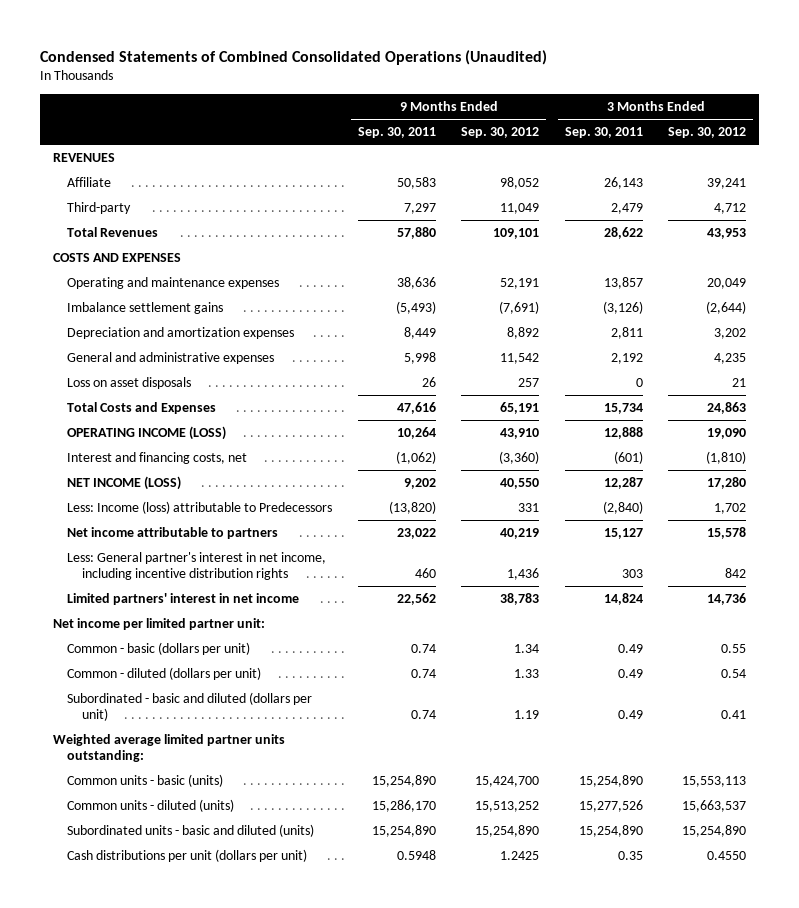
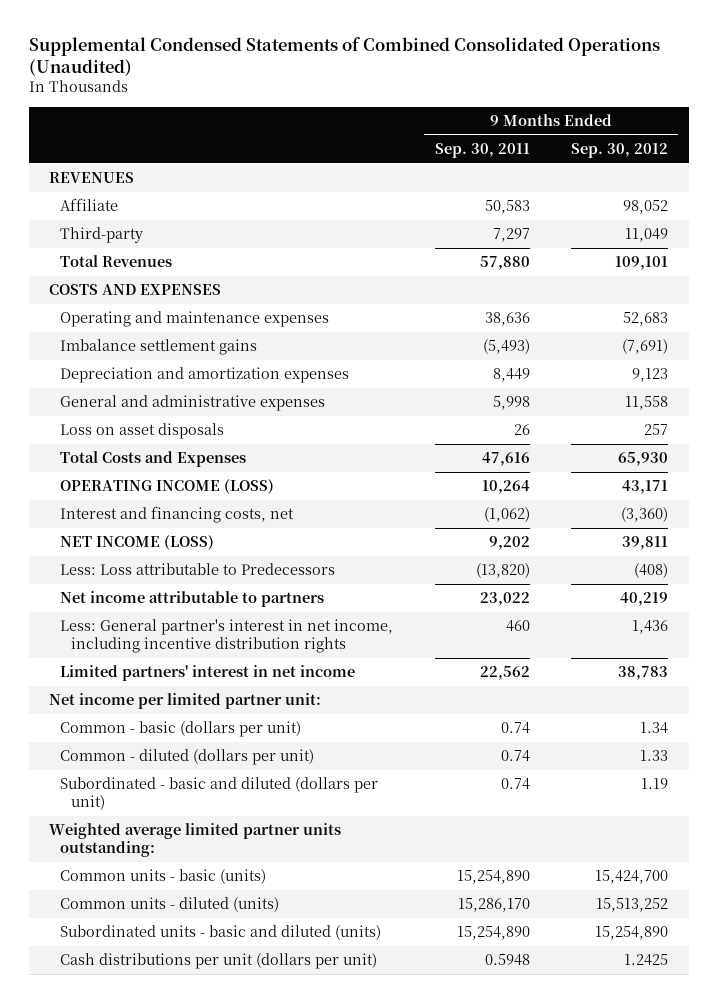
- Condensed Statements of Combined Consolidated Operations (Unaudited)
+ Supplemental Condensed Statements of Combined Consolidated Operations (Unaudited)
- | 9 Months Ended Sep. 30, 2011 | 9 Months Ended Sep. 30, 2012 | 3 Months Ended Sep. 30, 2011 | 3 Months Ended Sep. 30, 2012
+ | 9 Months Ended Sep. 30, 2011 | 9 Months Ended Sep. 30, 2012
- Operating and maintenance expenses | 38,636 | 52,191 | 13,857 | 20,049
+ Operating and maintenance expenses | 38,636 | 52,683
- Depreciation and amortization expenses | 8,449 | 8,892 | 2,811 | 3,202
- General and administrative expenses | 5,998 | 11,542 | 2,192 | 4,235
+ Depreciation and amortization expenses | 8,449 | 9,123
+ General and administrative expenses | 5,998 | 11,558
- Total Costs and Expenses | 47,616 | 65,191 | 15,734 | 24,863
- OPERATING INCOME (LOSS) | 10,264 | 43,910 | 12,888 | 19,090
+ Total Costs and Expenses | 47,616 | 65,930
+ OPERATING INCOME (LOSS) | 10,264 | 43,171
- NET INCOME (LOSS) | 9,202 | 40,550 | 12,287 | 17,280
- Less: Income (loss) attributable to Predecessors | (13,820) | 331 | (2,840) | 1,702
+ NET INCOME (LOSS) | 9,202 | 39,811
+ Less: Loss attributable to Predecessors | (13,820) | (408)

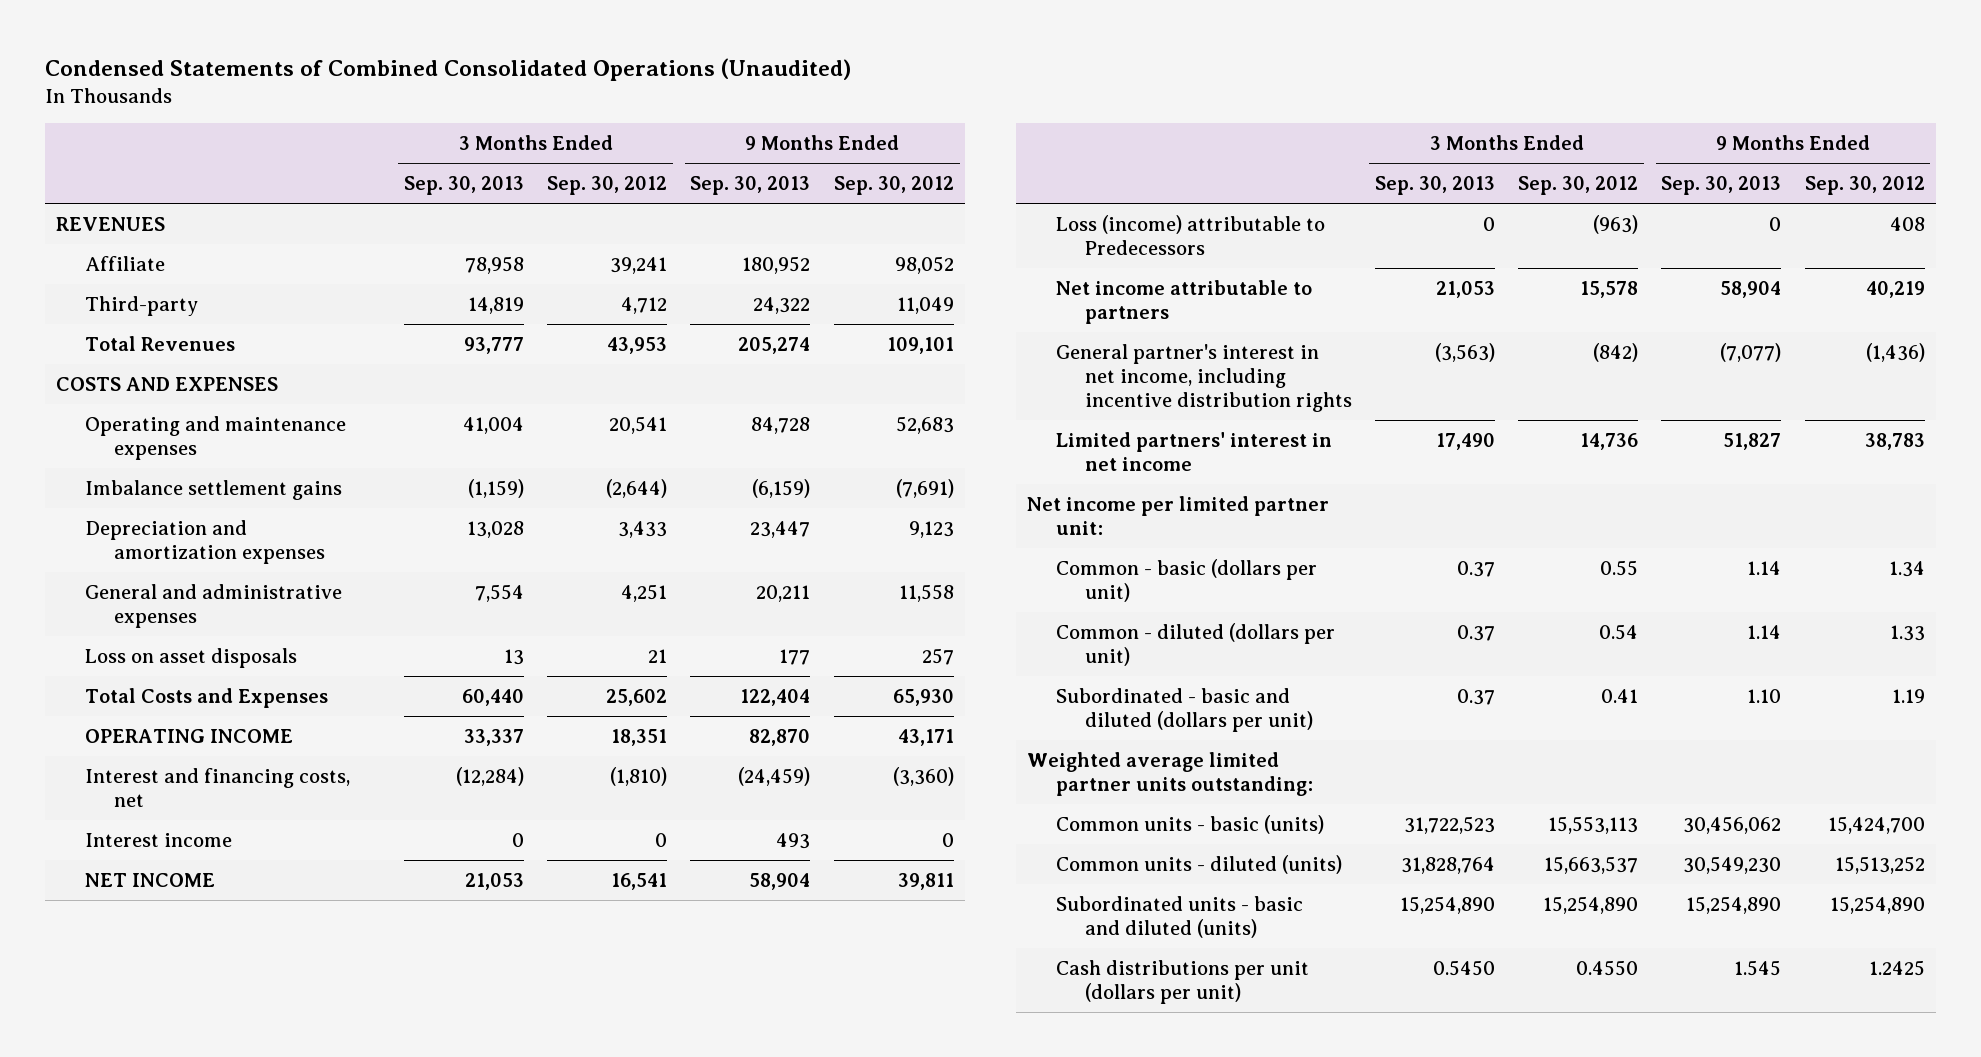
- Supplemental Condensed Statements of Combined Consolidated Operations (Unaudited)
+ Condensed Statements of Combined Consolidated Operations (Unaudited)
- | 9 Months Ended Sep. 30, 2011 | 9 Months Ended Sep. 30, 2012
+ | 3 Months Ended Sep. 30, 2013 | 3 Months Ended Sep. 30, 2012 | 9 Months Ended Sep. 30, 2013 | 9 Months Ended Sep. 30, 2012
- OPERATING INCOME (LOSS) | 10,264 | 43,171
+ OPERATING INCOME | 33,337 | 18,351 | 82,870 | 43,171
- NET INCOME (LOSS) | 9,202 | 39,811
- Less: Loss attributable to Predecessors | (13,820) | (408)
+ Interest income | 0 | 0 | 493 | 0
+ NET INCOME | 21,053 | 16,541 | 58,904 | 39,811
+ Loss (income) attributable to Predecessors | 0 | (963) | 0 | 408
- Less: General partner's interest in net income, including incentive distribution rights | 460 | 1,436
+ General partner's interest in net income, including incentive distribution rights | (3,563) | (842) | (7,077) | (1,436)

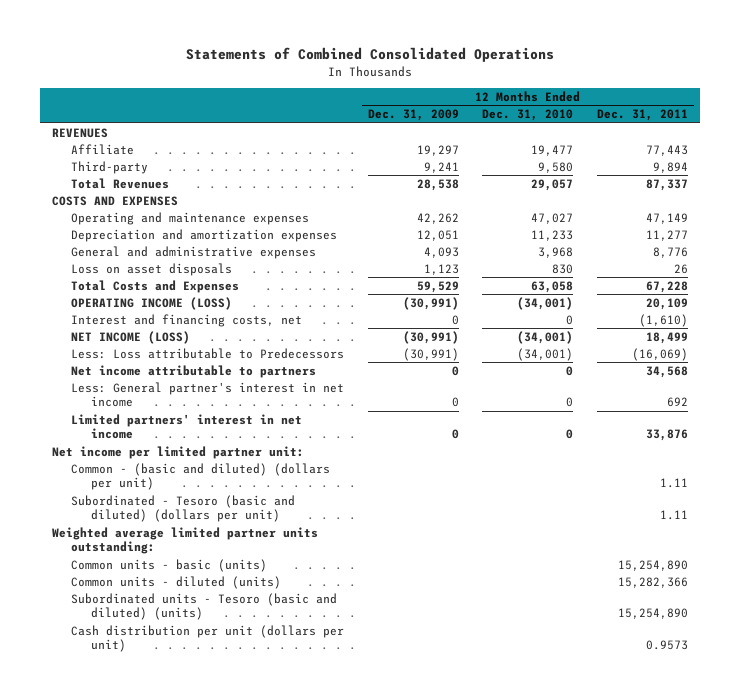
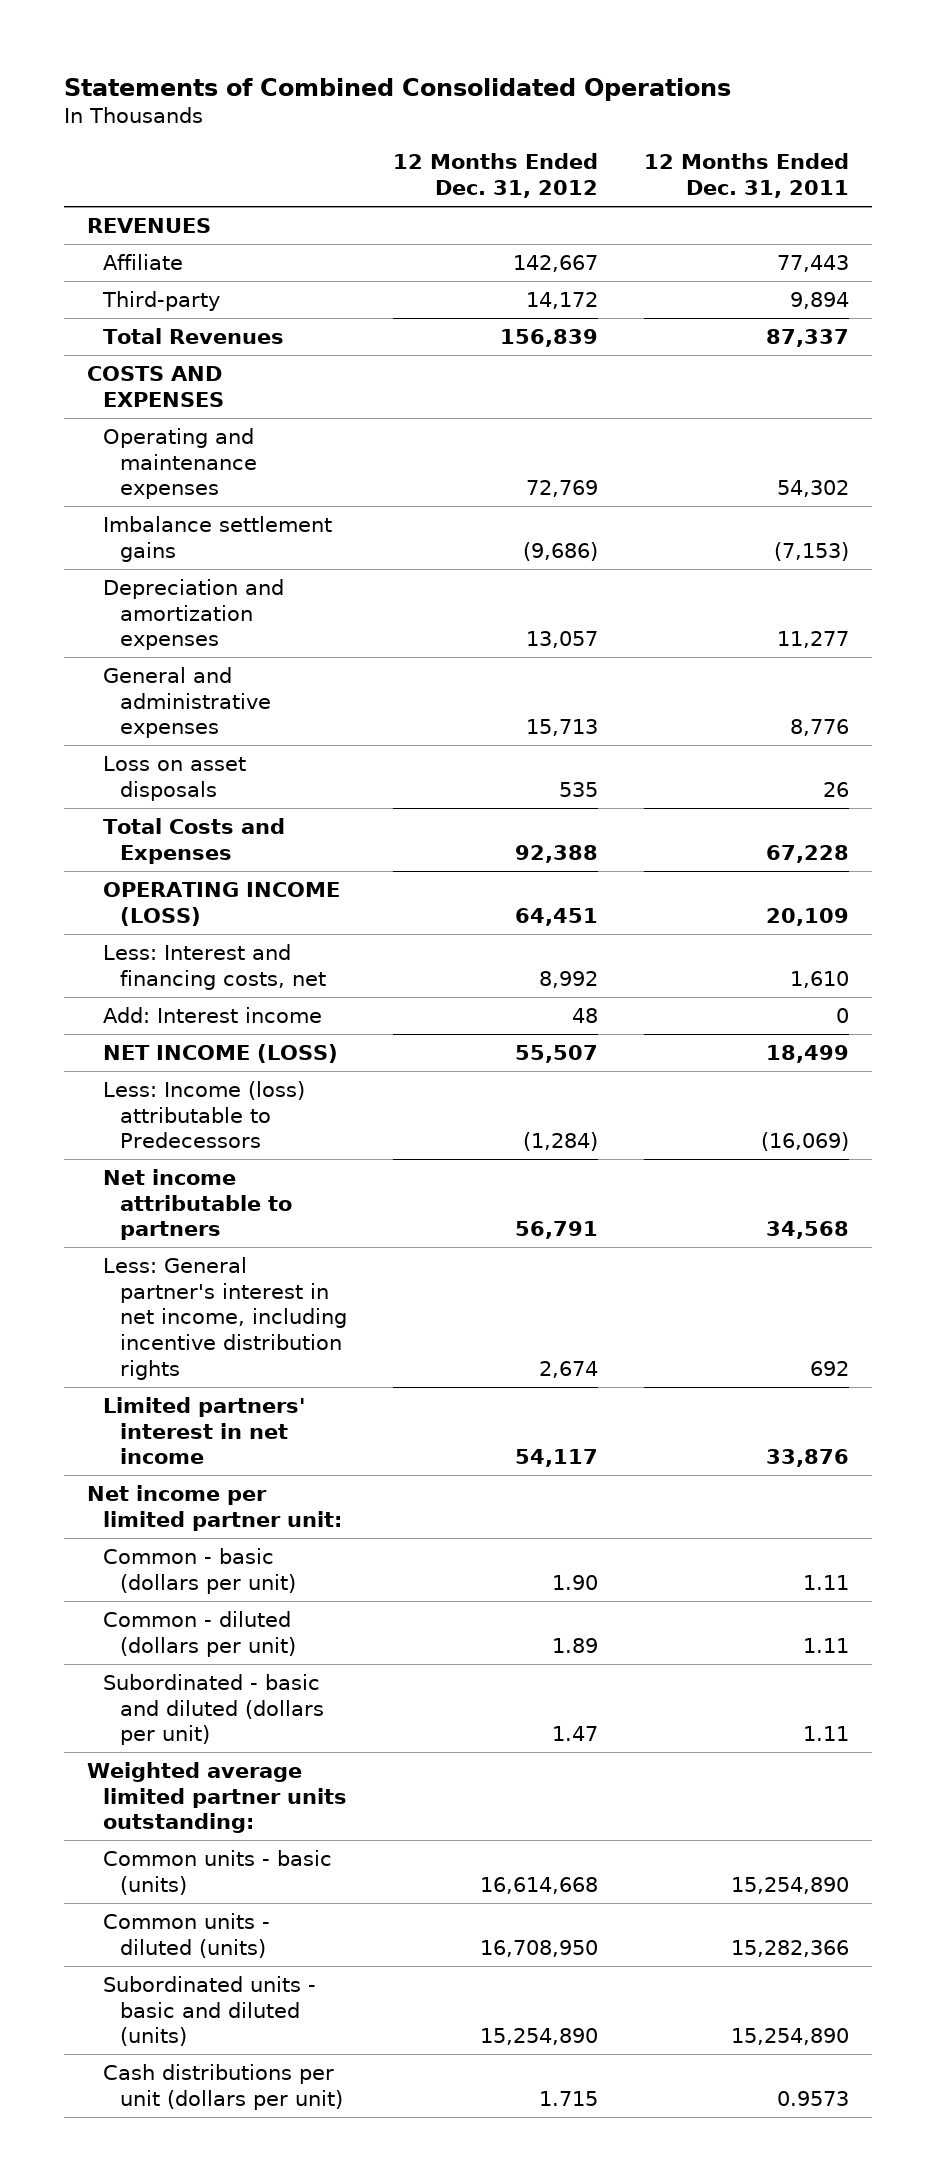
- | 12 Months Ended Dec. 31, 2009 | 12 Months Ended Dec. 31, 2010 | 12 Months Ended Dec. 31, 2011
+ | 12 Months Ended Dec. 31, 2012 | 12 Months Ended Dec. 31, 2011
- Operating and maintenance expenses | 42,262 | 47,027 | 47,149
+ Operating and maintenance expenses | 72,769 | 54,302
+ Imbalance settlement gains | (9,686) | (7,153)
- Interest and financing costs, net | 0 | 0 | (1,610)
+ Less: Interest and financing costs, net | 8,992 | 1,610
+ Add: Interest income | 48 | 0
- Less: Loss attributable to Predecessors | (30,991) | (34,001) | (16,069)
+ Less: Income (loss) attributable to Predecessors | (1,284) | (16,069)
- Less: General partner's interest in net income | 0 | 0 | 692
+ Less: General partner's interest in net income, including incentive distribution rights | 2,674 | 692
- Common - (basic and diluted) (dollars per unit) | | | 1.11
- Subordinated - Tesoro (basic and diluted) (dollars per unit) | | | 1.11
+ Common - basic (dollars per unit) | 1.90 | 1.11
+ Common - diluted (dollars per unit) | 1.89 | 1.11
+ Subordinated - basic and diluted (dollars per unit) | 1.47 | 1.11
- Subordinated units - Tesoro (basic and diluted) (units) | | | 15,254,890
- Cash distribution per unit (dollars per unit) | | | 0.9573
+ Subordinated units - basic and diluted (units) | 15,254,890 | 15,254,890
+ Cash distributions per unit (dollars per unit) | 1.715 | 0.9573

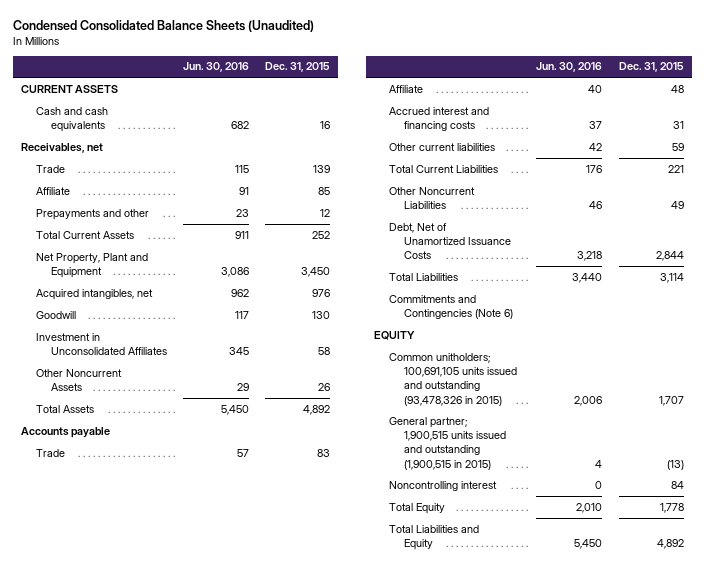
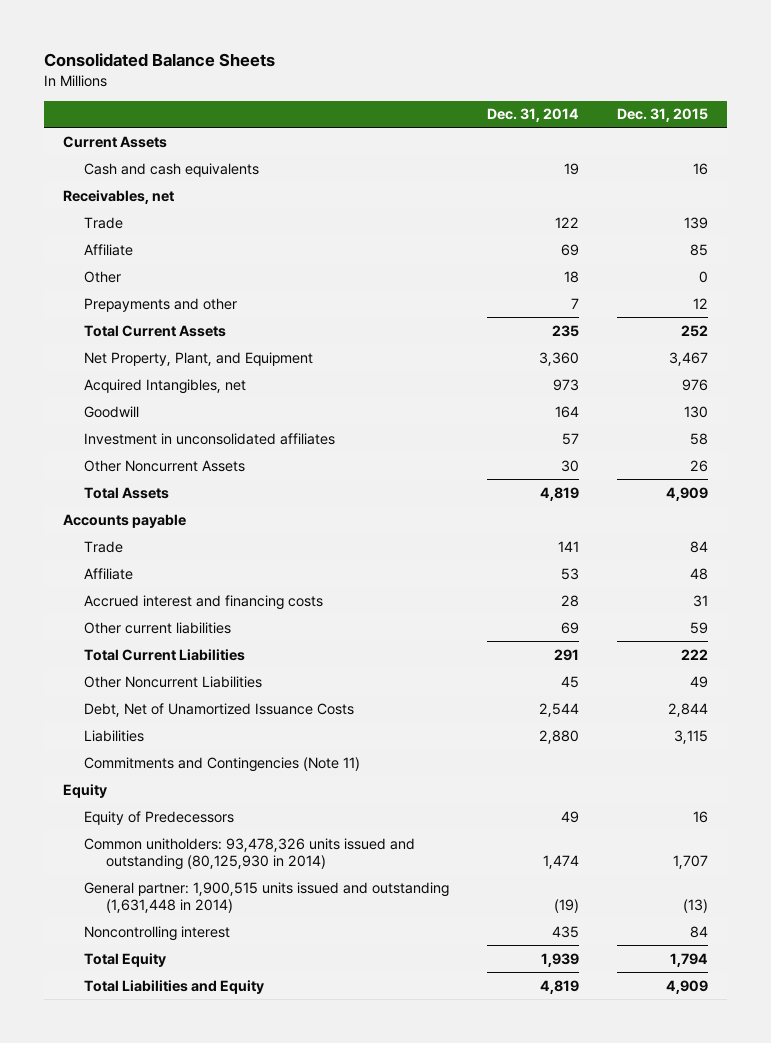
- Condensed Consolidated Balance Sheets (Unaudited)
+ Consolidated Balance Sheets
- | Jun. 30, 2016 | Dec. 31, 2015
+ | Dec. 31, 2014 | Dec. 31, 2015
- CURRENT ASSETS
+ Current Assets
+ Other | 18 | 0
- Net Property, Plant and Equipment | 3,086 | 3,450
- Acquired intangibles, net | 962 | 976
+ Net Property, Plant, and Equipment | 3,360 | 3,467
+ Acquired Intangibles, net | 973 | 976
- Investment in Unconsolidated Affiliates | 345 | 58
+ Investment in unconsolidated affiliates | 57 | 58
- Total Assets | 5,450 | 4,892
+ Total Assets | 4,819 | 4,909
- Trade | 57 | 83
+ Trade | 141 | 84
- Total Current Liabilities | 176 | 221
+ Total Current Liabilities | 291 | 222
- Total Liabilities | 3,440 | 3,114
- Commitments and Contingencies (Note 6)
- EQUITY
- Common unitholders; 100,691,105 units issued and outstanding (93,478,326 in 2015) | 2,006 | 1,707
- General partner; 1,900,515 units issued and outstanding (1,900,515 in 2015) | 4 | (13)
+ Liabilities | 2,880 | 3,115
+ Commitments and Contingencies (Note 11)
+ Equity
+ Equity of Predecessors | 49 | 16
+ Common unitholders: 93,478,326 units issued and outstanding (80,125,930 in 2014) | 1,474 | 1,707
+ General partner: 1,900,515 units issued and outstanding (1,631,448 in 2014) | (19) | (13)
- Total Equity | 2,010 | 1,778
- Total Liabilities and Equity | 5,450 | 4,892
+ Total Equity | 1,939 | 1,794
+ Total Liabilities and Equity | 4,819 | 4,909

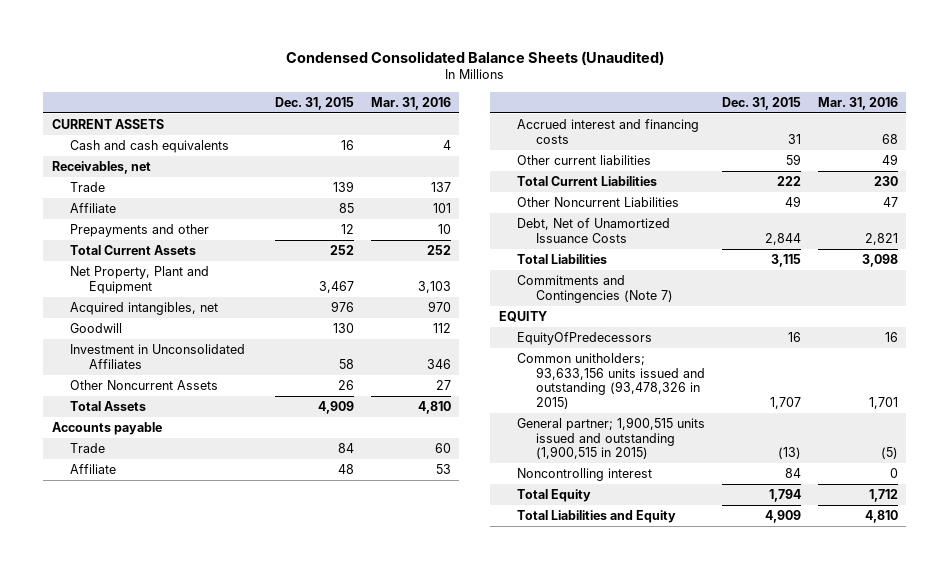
- Consolidated Balance Sheets
+ Condensed Consolidated Balance Sheets (Unaudited)
- | Dec. 31, 2014 | Dec. 31, 2015
+ | Dec. 31, 2015 | Mar. 31, 2016
- Current Assets
+ CURRENT ASSETS
- Other | 18 | 0
- Net Property, Plant, and Equipment | 3,360 | 3,467
- Acquired Intangibles, net | 973 | 976
+ Net Property, Plant and Equipment | 3,467 | 3,103
+ Acquired intangibles, net | 976 | 970
- Investment in unconsolidated affiliates | 57 | 58
+ Investment in Unconsolidated Affiliates | 58 | 346
- Liabilities | 2,880 | 3,115
- Commitments and Contingencies (Note 11)
- Equity
- Equity of Predecessors | 49 | 16
- Common unitholders: 93,478,326 units issued and outstanding (80,125,930 in 2014) | 1,474 | 1,707
- General partner: 1,900,515 units issued and outstanding (1,631,448 in 2014) | (19) | (13)
+ Total Liabilities | 3,115 | 3,098
+ Commitments and Contingencies (Note 7)
+ EQUITY
+ EquityOfPredecessors | 16 | 16
+ Common unitholders; 93,633,156 units issued and outstanding (93,478,326 in 2015) | 1,707 | 1,701
+ General partner; 1,900,515 units issued and outstanding (1,900,515 in 2015) | (13) | (5)

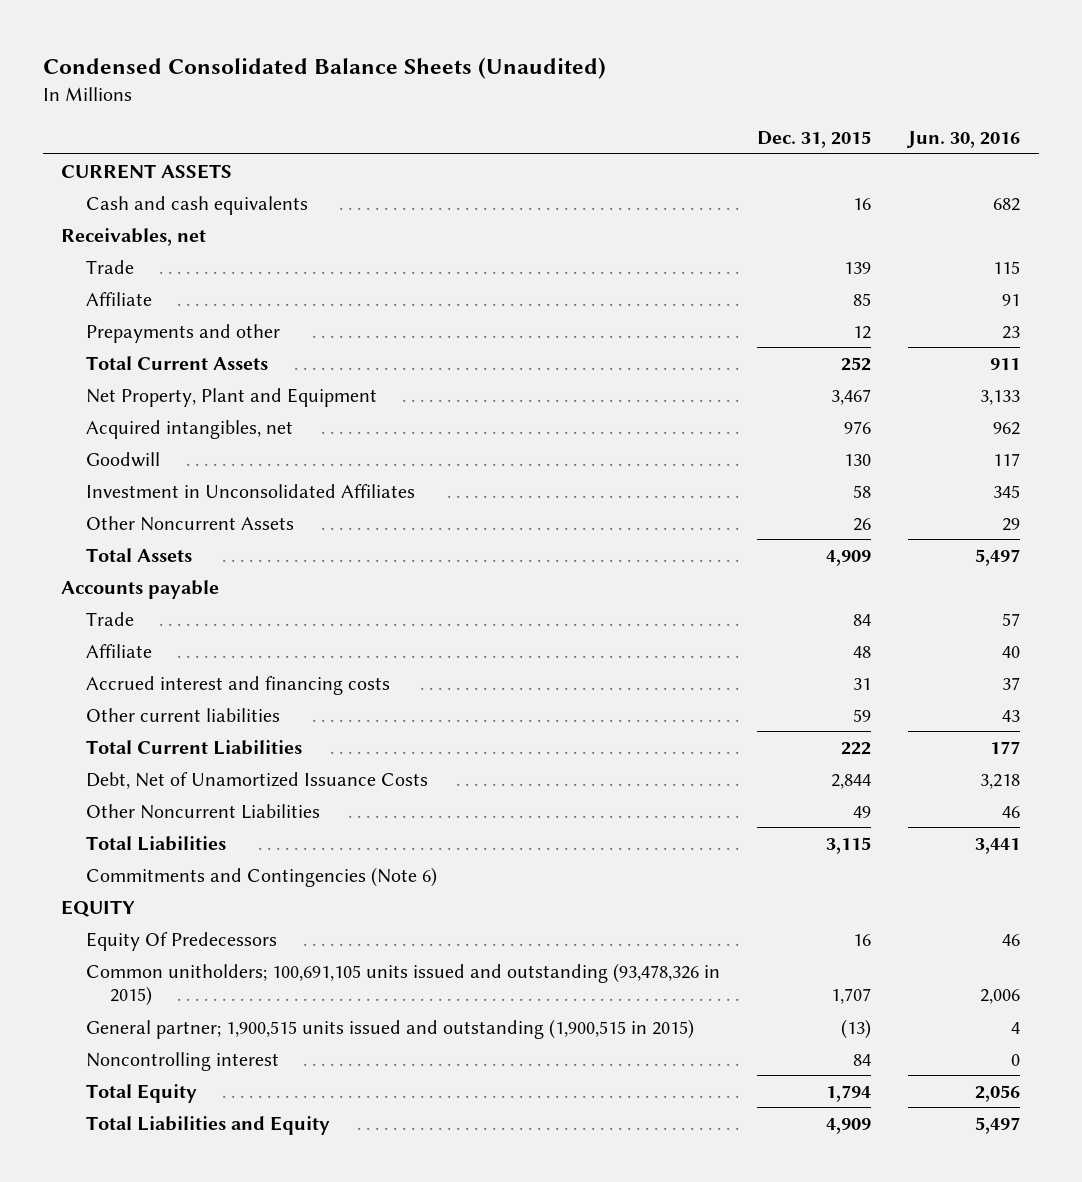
- | Dec. 31, 2015 | Mar. 31, 2016
+ | Dec. 31, 2015 | Jun. 30, 2016
moved down: Other Noncurrent Liabilities | 49 | 46
- Commitments and Contingencies (Note 7)
+ Commitments and Contingencies (Note 6)
- EquityOfPredecessors | 16 | 16
- Common unitholders; 93,633,156 units issued and outstanding (93,478,326 in 2015) | 1,707 | 1,701
+ Equity Of Predecessors | 16 | 46
+ Common unitholders; 100,691,105 units issued and outstanding (93,478,326 in 2015) | 1,707 | 2,006

